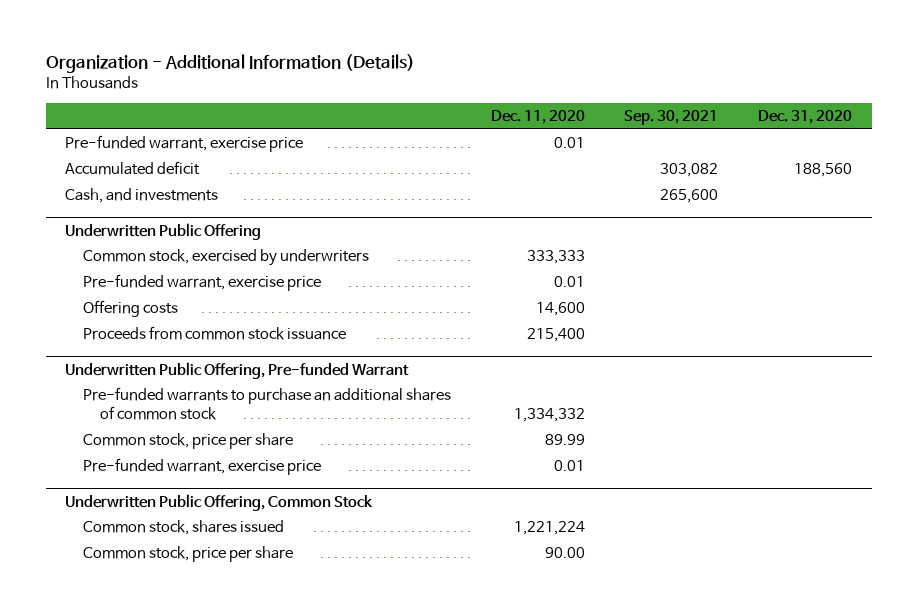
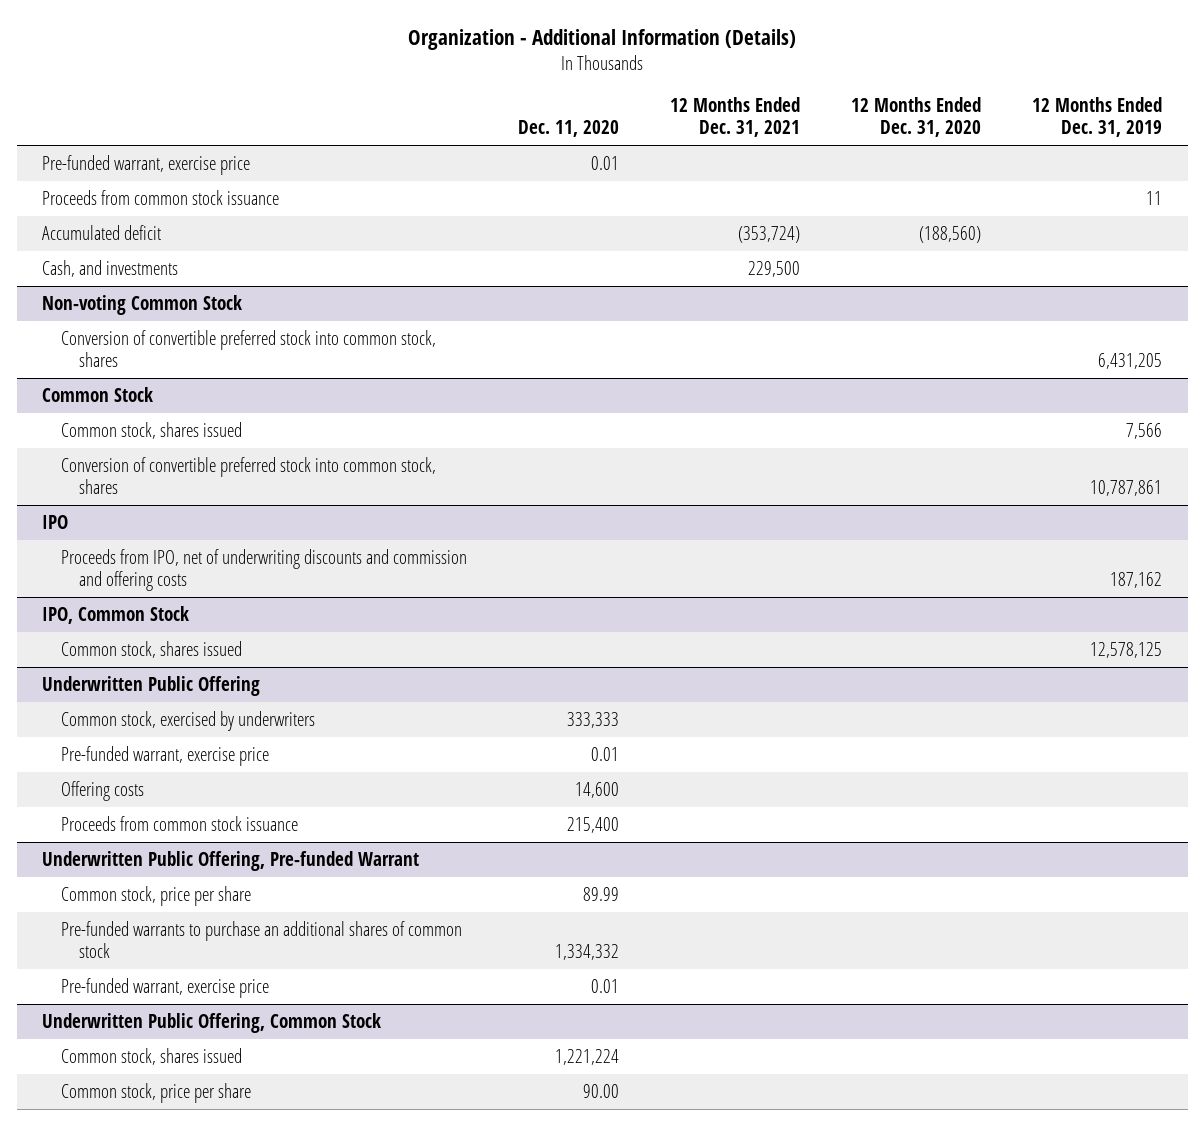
- | Dec. 11, 2020 | Sep. 30, 2021 | Dec. 31, 2020
+ | Dec. 11, 2020 | 12 Months Ended Dec. 31, 2021 | 12 Months Ended Dec. 31, 2020 | 12 Months Ended Dec. 31, 2019
+ Proceeds from common stock issuance | | | | 11
+ Non-voting Common Stock
+ Conversion of convertible preferred stock into common stock, shares | | | | 6,431,205
+ Common Stock
+ Common stock, shares issued | | | | 7,566
+ Conversion of convertible preferred stock into common stock, shares | | | | 10,787,861
+ IPO
+ Proceeds from IPO, net of underwriting discounts and commission and offering costs | | | | 187,162
+ IPO, Common Stock
+ Common stock, shares issued | | | | 12,578,125
@ Underwritten Public Offering, Pre-funded Warrant
moved down: Pre-funded warrants to purchase an additional shares of common stock | 1,334,332 | | |

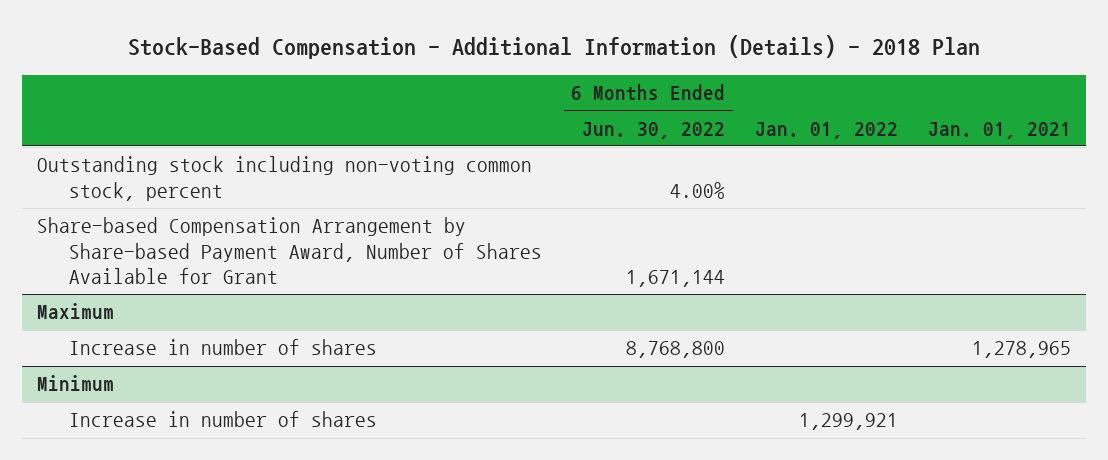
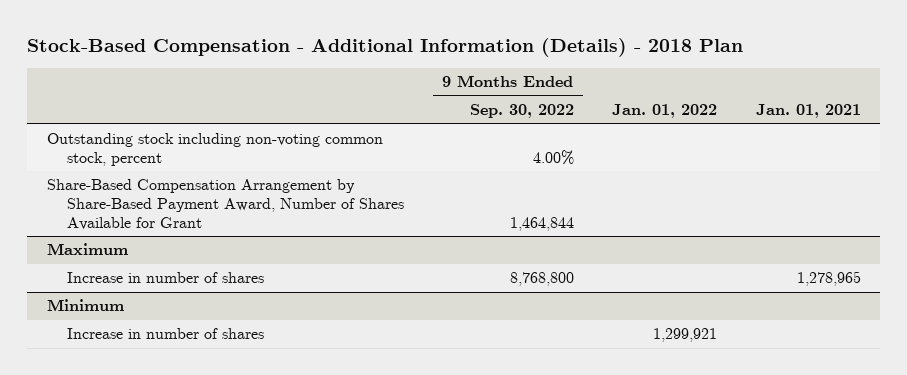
- | 6 Months Ended Jun. 30, 2022 | Jan. 01, 2022 | Jan. 01, 2021
+ | 9 Months Ended Sep. 30, 2022 | Jan. 01, 2022 | Jan. 01, 2021
- Share-based Compensation Arrangement by Share-based Payment Award, Number of Shares Available for Grant | 1,671,144 | |
+ Share-Based Compensation Arrangement by Share-Based Payment Award, Number of Shares Available for Grant | 1,464,844 | |

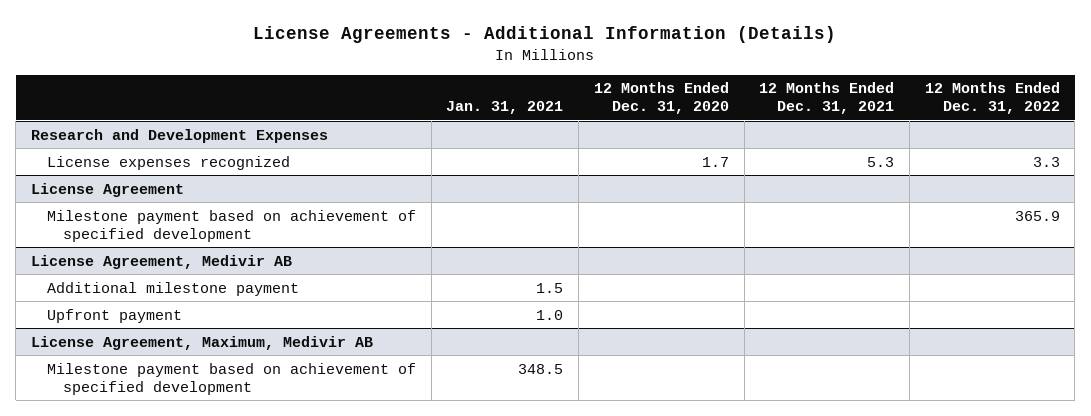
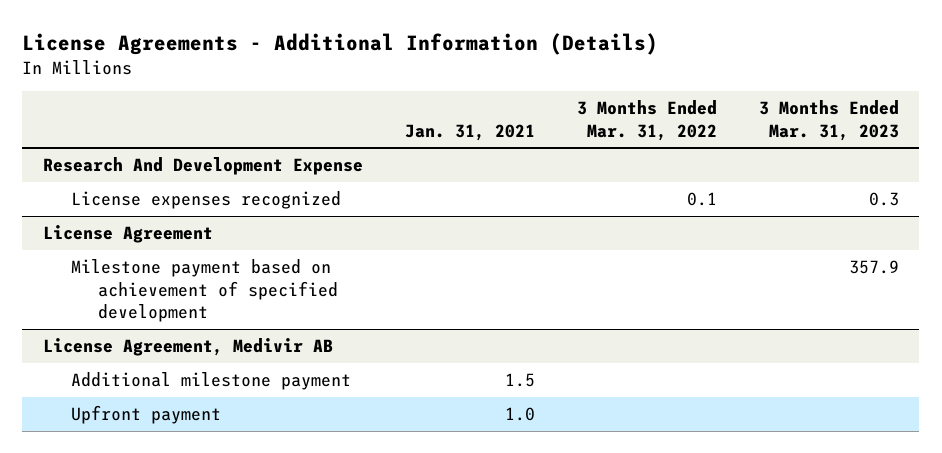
- | Jan. 31, 2021 | 12 Months Ended Dec. 31, 2020 | 12 Months Ended Dec. 31, 2021 | 12 Months Ended Dec. 31, 2022
+ | Jan. 31, 2021 | 3 Months Ended Mar. 31, 2022 | 3 Months Ended Mar. 31, 2023
- Research and Development Expenses
+ Research And Development Expense
- License Agreement, Maximum, Medivir AB
- Milestone payment based on achievement of specified development | 348.5 | | |

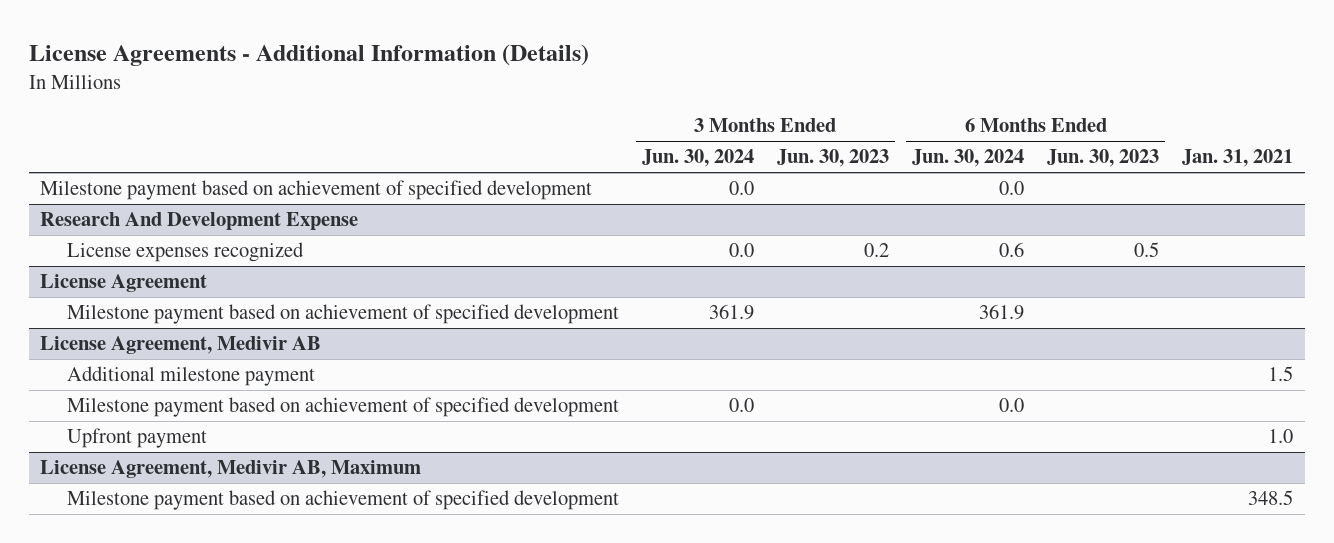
- | Jan. 31, 2021 | 3 Months Ended Mar. 31, 2022 | 3 Months Ended Mar. 31, 2023
+ | 3 Months Ended Jun. 30, 2024 | 3 Months Ended Jun. 30, 2023 | 6 Months Ended Jun. 30, 2024 | 6 Months Ended Jun. 30, 2023 | Jan. 31, 2021
+ Milestone payment based on achievement of specified development | 0.0 | | 0.0 | |
@ License Agreement, Medivir AB
+ Milestone payment based on achievement of specified development | 0.0 | | 0.0 | |
+ License Agreement, Medivir AB, Maximum
+ Milestone payment based on achievement of specified development | | | | | 348.5

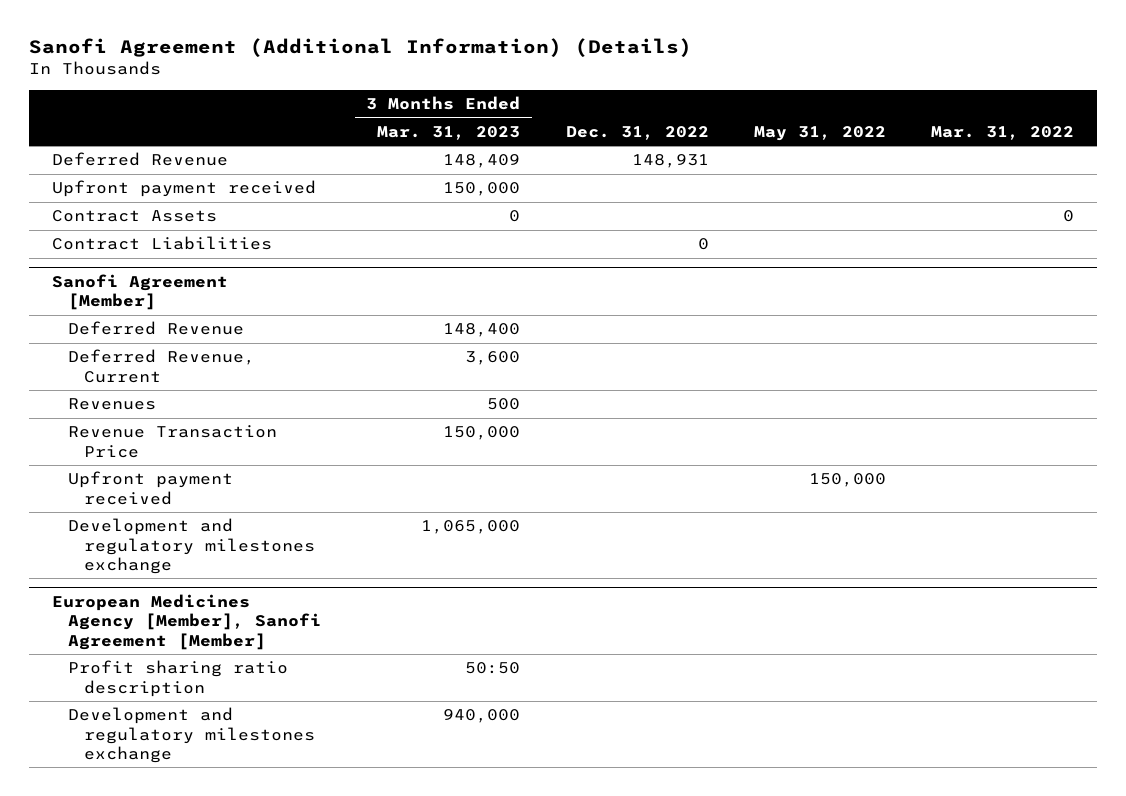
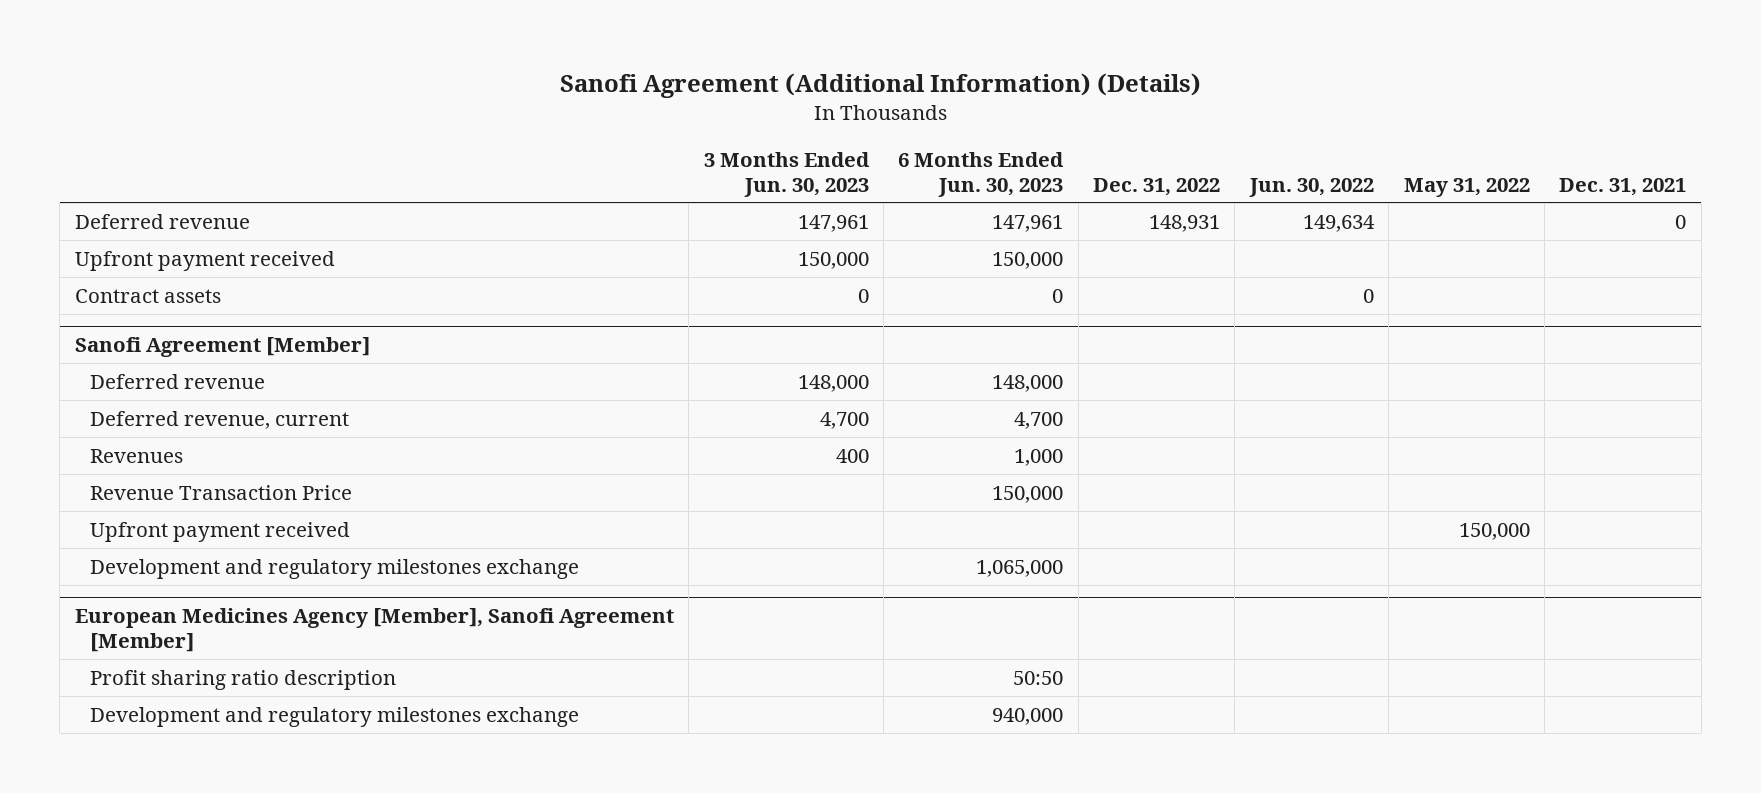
- | 3 Months Ended Mar. 31, 2023 | Dec. 31, 2022 | May 31, 2022 | Mar. 31, 2022
+ | 3 Months Ended Jun. 30, 2023 | 6 Months Ended Jun. 30, 2023 | Dec. 31, 2022 | Jun. 30, 2022 | May 31, 2022 | Dec. 31, 2021
- Deferred Revenue | 148,409 | 148,931 | |
+ Deferred revenue | 147,961 | 147,961 | 148,931 | 149,634 | | 0
- Contract Assets | 0 | | | 0
- Contract Liabilities | | 0 | |
+ Contract assets | 0 | 0 | | 0 | |
@ Sanofi Agreement [Member]
- Deferred Revenue | 148,400 | | |
- Deferred Revenue, Current | 3,600 | | |
+ Deferred revenue | 148,000 | 148,000 | | | |
+ Deferred revenue, current | 4,700 | 4,700 | | | |

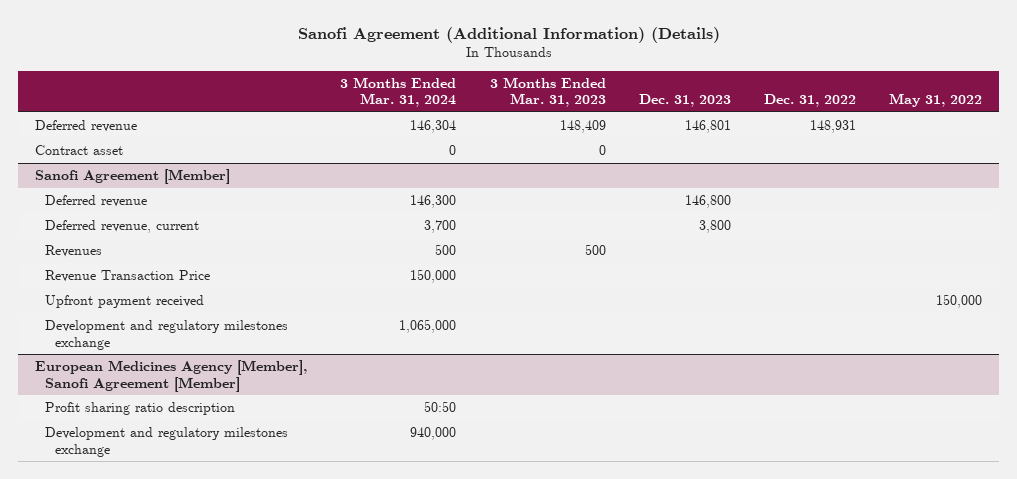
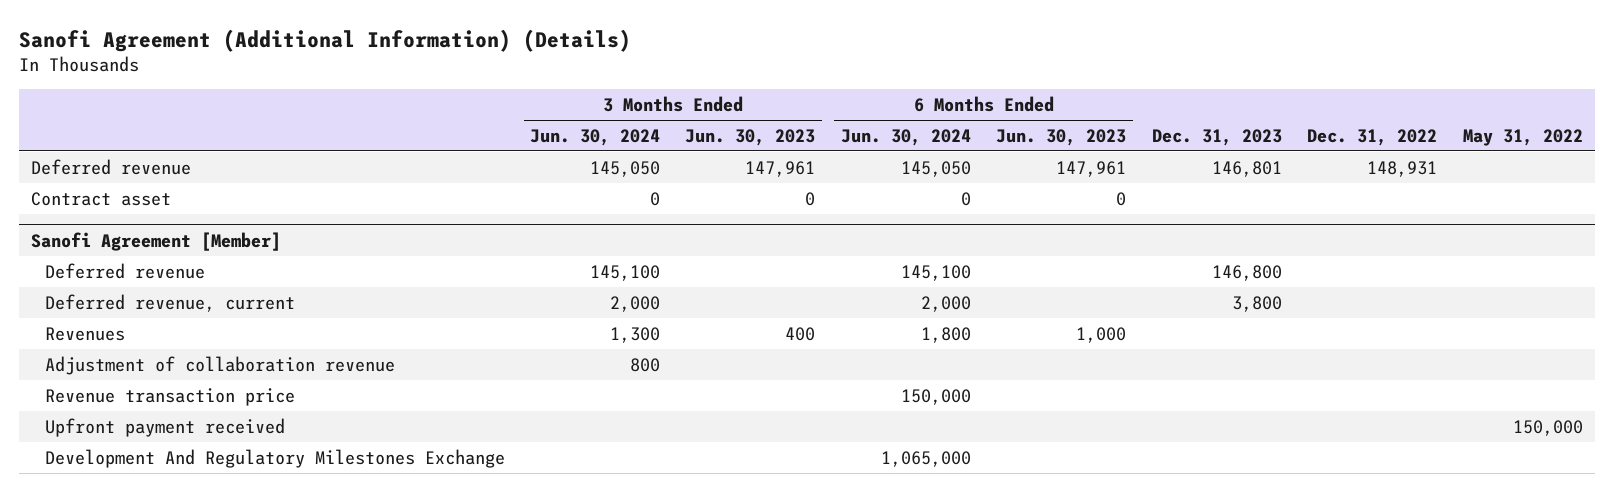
- | 3 Months Ended Mar. 31, 2024 | 3 Months Ended Mar. 31, 2023 | Dec. 31, 2023 | Dec. 31, 2022 | May 31, 2022
+ | 3 Months Ended Jun. 30, 2024 | 3 Months Ended Jun. 30, 2023 | 6 Months Ended Jun. 30, 2024 | 6 Months Ended Jun. 30, 2023 | Dec. 31, 2023 | Dec. 31, 2022 | May 31, 2022
@ Sanofi Agreement [Member]
- Revenue Transaction Price | 150,000 | | | |
+ Adjustment of collaboration revenue | 800 | | | | | |
+ Revenue transaction price | | | 150,000 | | | |
- Development and regulatory milestones exchange | 1,065,000 | | | |
- European Medicines Agency [Member], Sanofi Agreement [Member]
- Profit sharing ratio description | 50:50 | | | |
- Development and regulatory milestones exchange | 940,000 | | | |
@ Sanofi Agreement [Member]
+ Development And Regulatory Milestones Exchange | | | 1,065,000 | | | |

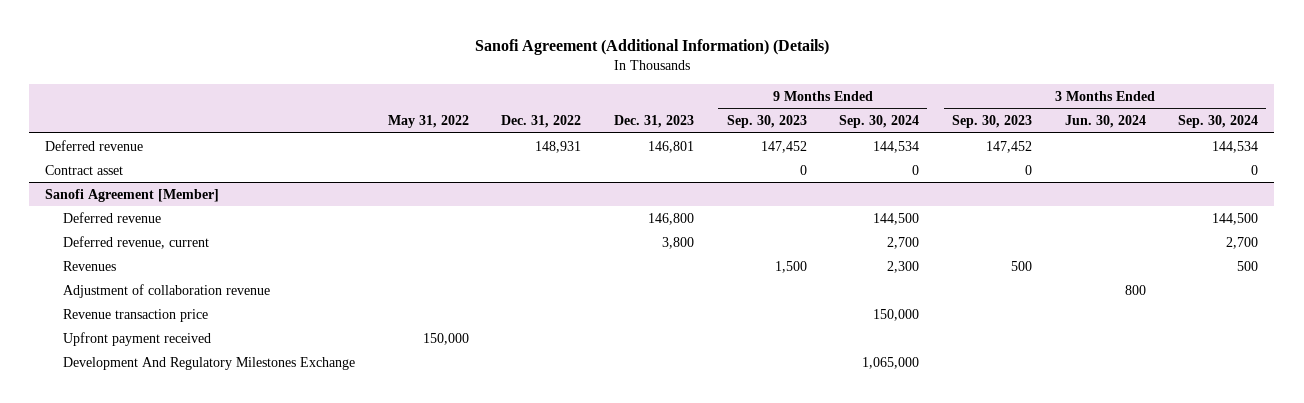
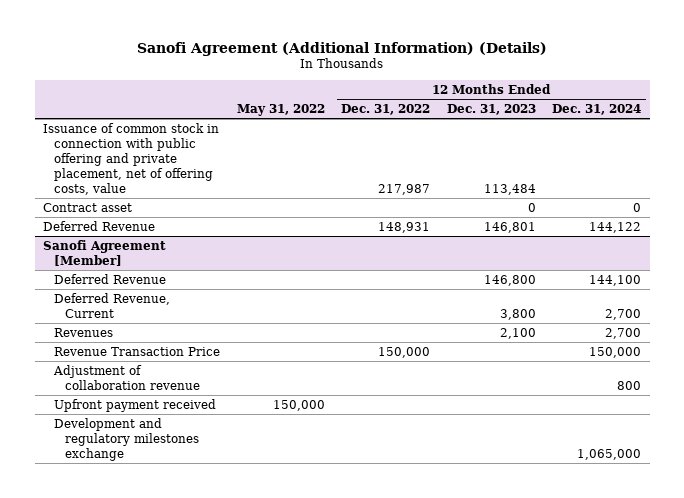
- | May 31, 2022 | Dec. 31, 2022 | Dec. 31, 2023 | 9 Months Ended Sep. 30, 2023 | 9 Months Ended Sep. 30, 2024 | 3 Months Ended Sep. 30, 2023 | 3 Months Ended Jun. 30, 2024 | 3 Months Ended Sep. 30, 2024
+ | May 31, 2022 | 12 Months Ended Dec. 31, 2022 | 12 Months Ended Dec. 31, 2023 | 12 Months Ended Dec. 31, 2024
- Deferred revenue | | 148,931 | 146,801 | 147,452 | 144,534 | 147,452 | | 144,534
+ Issuance of common stock in connection with public offering and private placement, net of offering costs, value | | 217,987 | 113,484 |
+ Deferred Revenue | | 148,931 | 146,801 | 144,122
@ Sanofi Agreement [Member]
- Deferred revenue | | | 146,800 | | 144,500 | | | 144,500
- Deferred revenue, current | | | 3,800 | | 2,700 | | | 2,700
+ Deferred Revenue | | | 146,800 | 144,100
+ Deferred Revenue, Current | | | 3,800 | 2,700
+ Revenue Transaction Price | | 150,000 | | 150,000
- Revenue transaction price | | | | | 150,000 | | |
- Development And Regulatory Milestones Exchange | | | | | 1,065,000 | | |
+ Development and regulatory milestones exchange | | | | 1,065,000

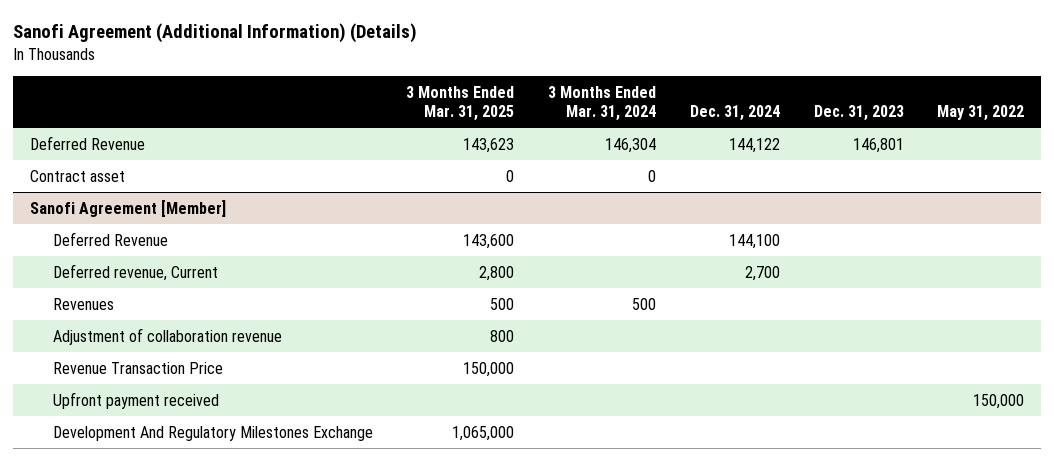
- | May 31, 2022 | 12 Months Ended Dec. 31, 2022 | 12 Months Ended Dec. 31, 2023 | 12 Months Ended Dec. 31, 2024
+ | 3 Months Ended Mar. 31, 2025 | 3 Months Ended Mar. 31, 2024 | Dec. 31, 2024 | Dec. 31, 2023 | May 31, 2022
- Issuance of common stock in connection with public offering and private placement, net of offering costs, value | | 217,987 | 113,484 |
moved down: Contract asset | 0 | 0 | | |
@ Sanofi Agreement [Member]
- Deferred Revenue, Current | | | 3,800 | 2,700
+ Deferred revenue, Current | 2,800 | | 2,700 | |
moved down: Revenue Transaction Price | 150,000 | | | |
- Development and regulatory milestones exchange | | | | 1,065,000
+ Development And Regulatory Milestones Exchange | 1,065,000 | | | |

